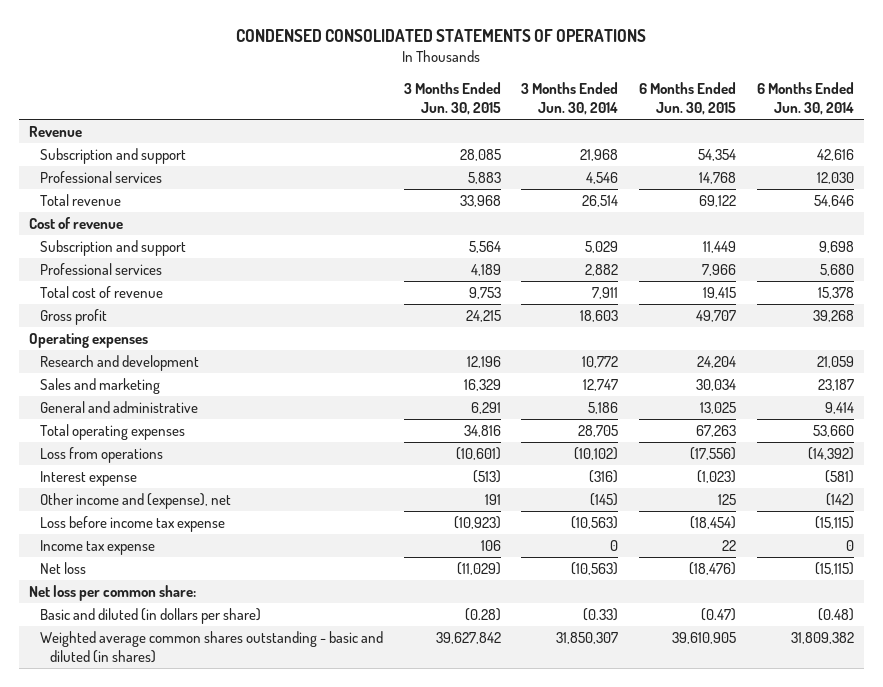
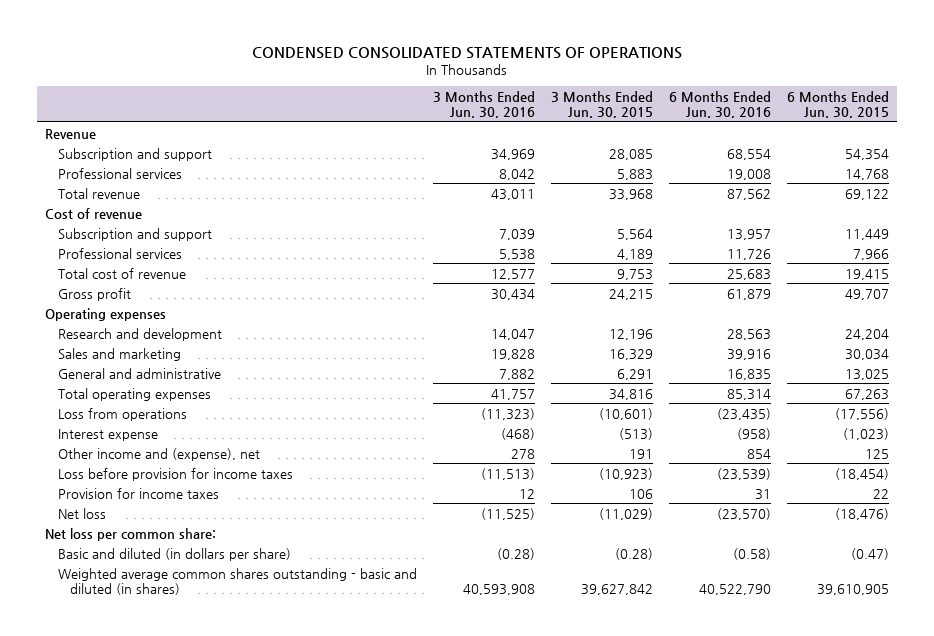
- | 3 Months Ended Jun. 30, 2015 | 3 Months Ended Jun. 30, 2014 | 6 Months Ended Jun. 30, 2015 | 6 Months Ended Jun. 30, 2014
+ | 3 Months Ended Jun. 30, 2016 | 3 Months Ended Jun. 30, 2015 | 6 Months Ended Jun. 30, 2016 | 6 Months Ended Jun. 30, 2015
- Loss before income tax expense | (10,923) | (10,563) | (18,454) | (15,115)
- Income tax expense | 106 | 0 | 22 | 0
+ Loss before provision for income taxes | (11,513) | (10,923) | (23,539) | (18,454)
+ Provision for income taxes | 12 | 106 | 31 | 22

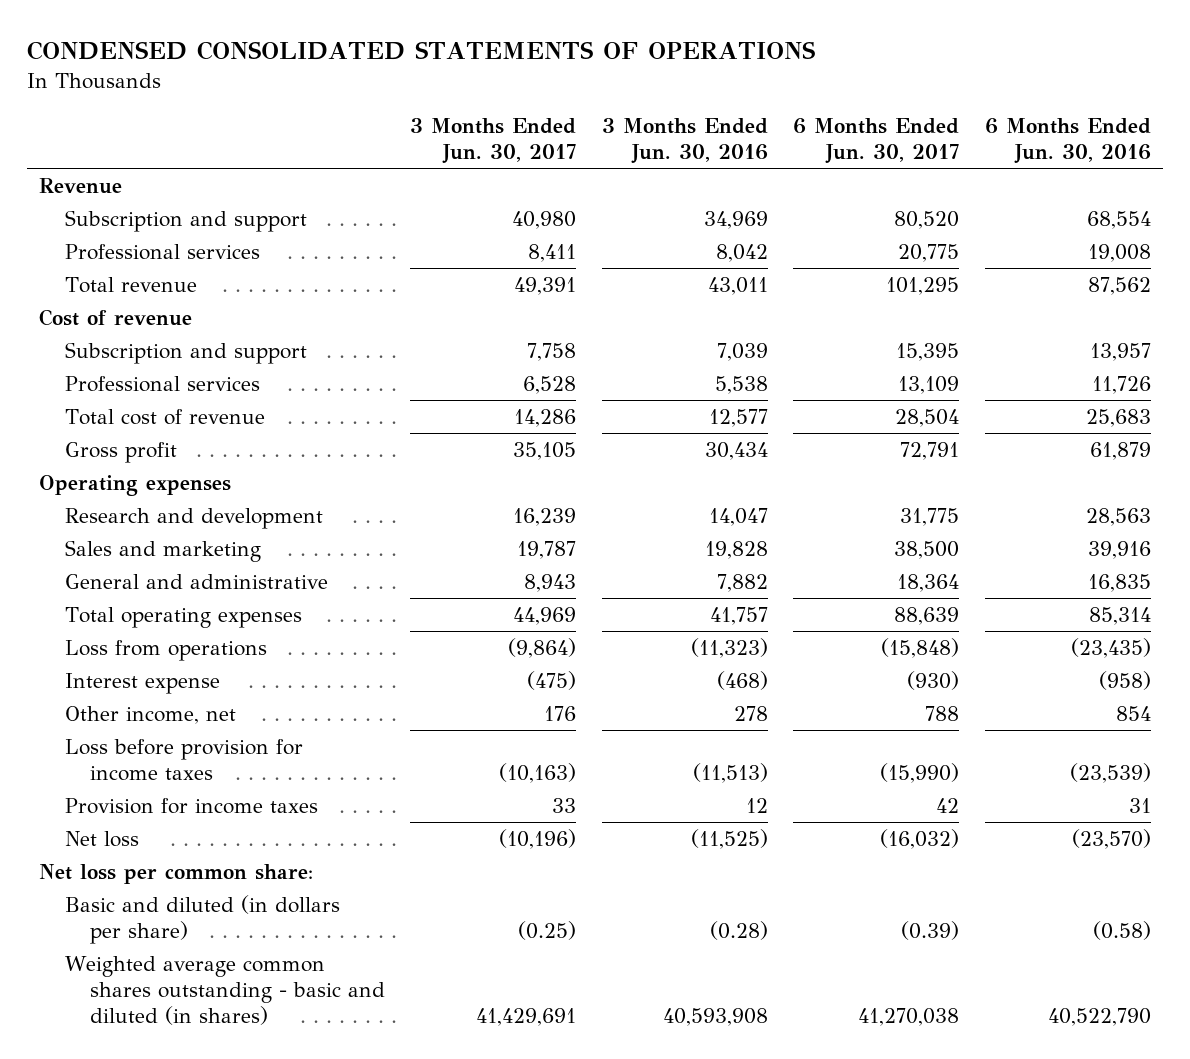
- | 3 Months Ended Jun. 30, 2016 | 3 Months Ended Jun. 30, 2015 | 6 Months Ended Jun. 30, 2016 | 6 Months Ended Jun. 30, 2015
+ | 3 Months Ended Jun. 30, 2017 | 3 Months Ended Jun. 30, 2016 | 6 Months Ended Jun. 30, 2017 | 6 Months Ended Jun. 30, 2016
- Other income and (expense), net | 278 | 191 | 854 | 125
+ Other income, net | 176 | 278 | 788 | 854

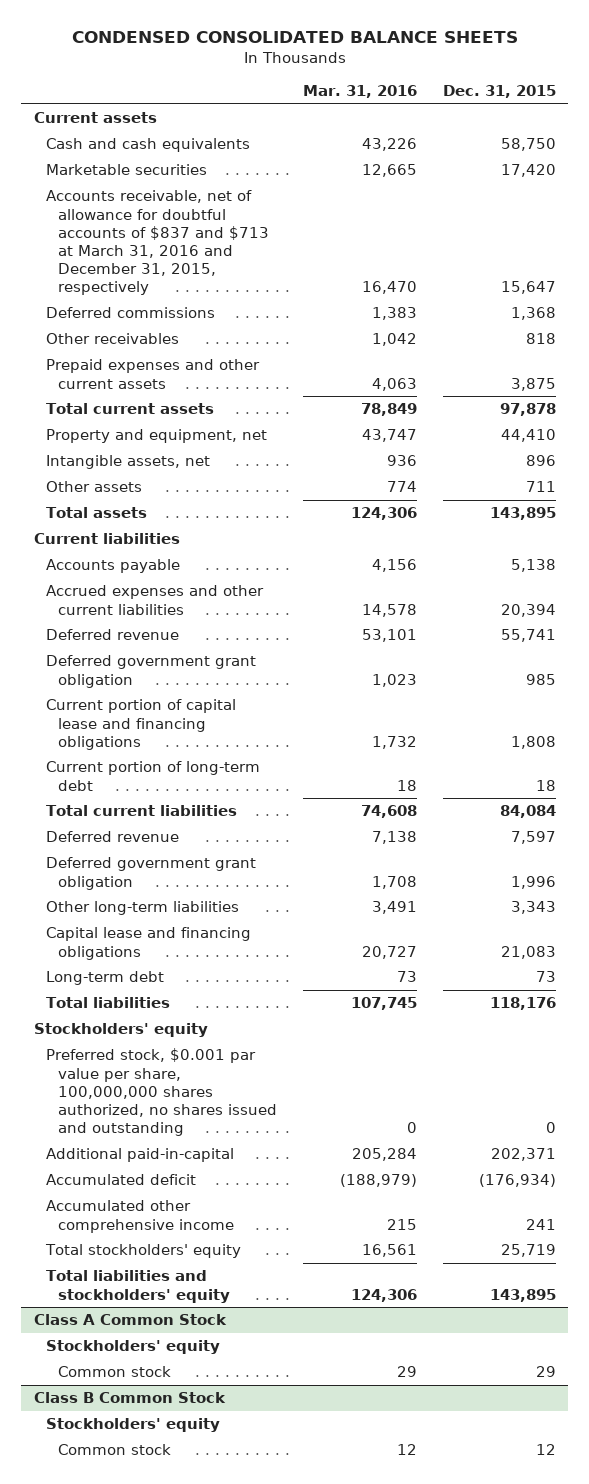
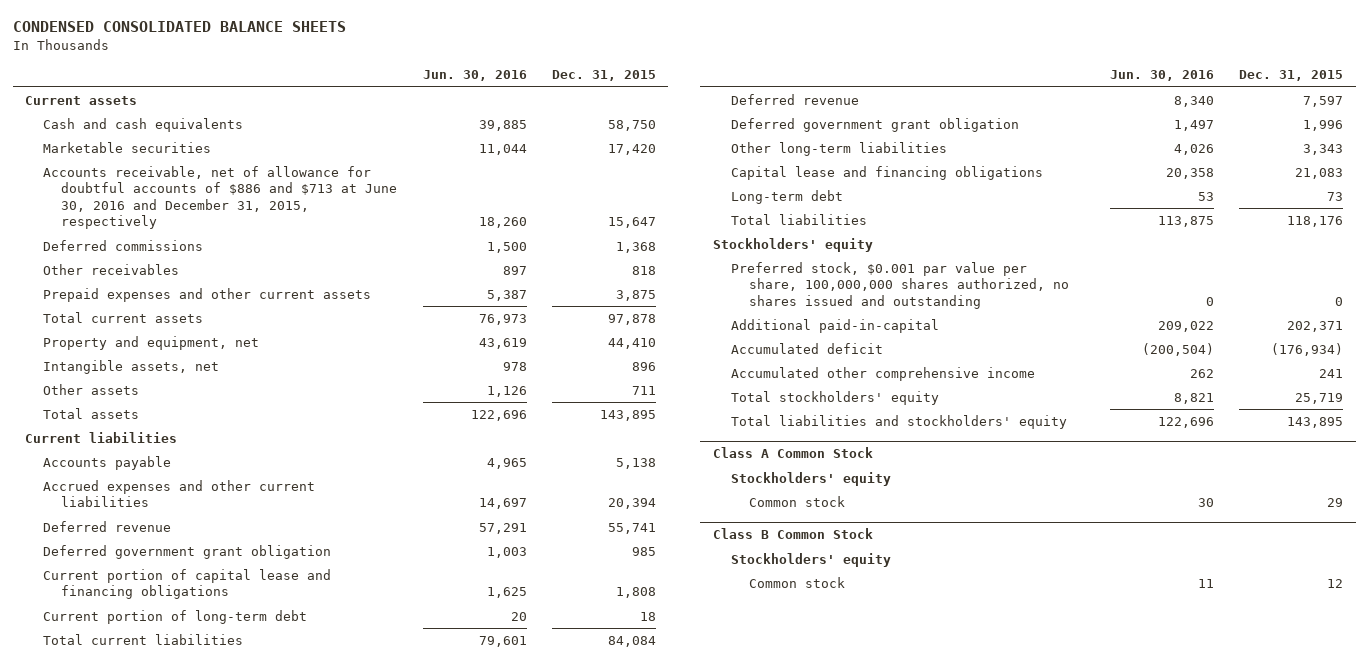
- | Mar. 31, 2016 | Dec. 31, 2015
+ | Jun. 30, 2016 | Dec. 31, 2015
- Accounts receivable, net of allowance for doubtful accounts of $837 and $713 at March 31, 2016 and December 31, 2015, respectively | 16,470 | 15,647
+ Accounts receivable, net of allowance for doubtful accounts of $886 and $713 at June 30, 2016 and December 31, 2015, respectively | 18,260 | 15,647

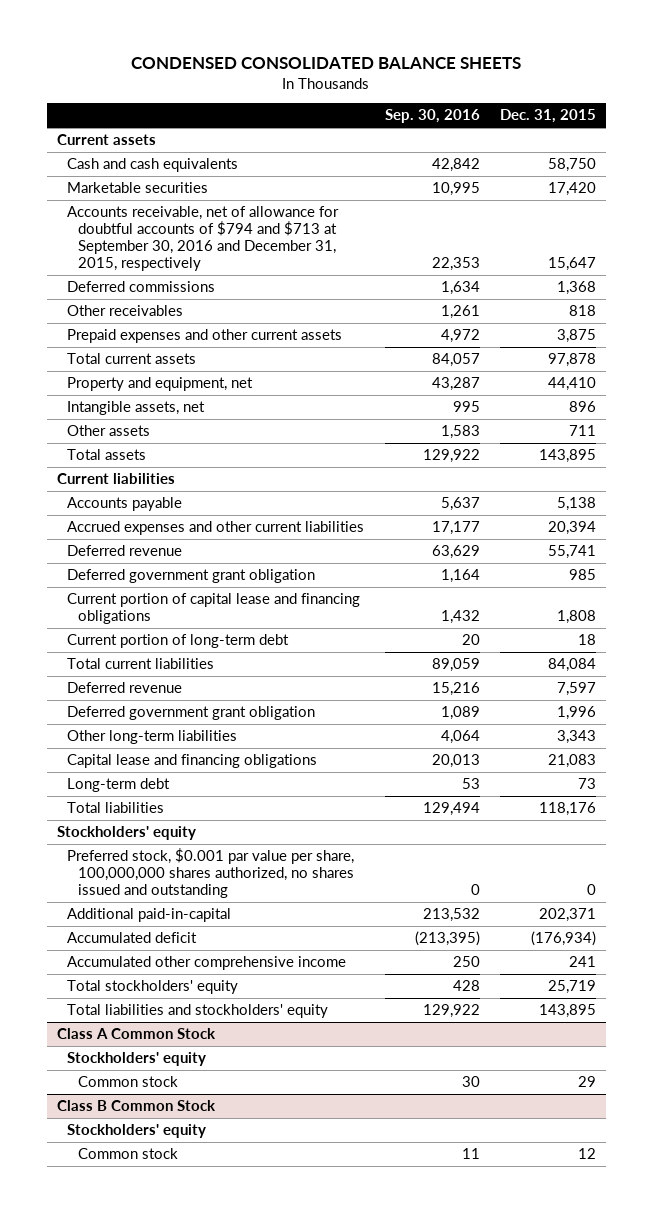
- | Jun. 30, 2016 | Dec. 31, 2015
+ | Sep. 30, 2016 | Dec. 31, 2015
- Accounts receivable, net of allowance for doubtful accounts of $886 and $713 at June 30, 2016 and December 31, 2015, respectively | 18,260 | 15,647
+ Accounts receivable, net of allowance for doubtful accounts of $794 and $713 at September 30, 2016 and December 31, 2015, respectively | 22,353 | 15,647

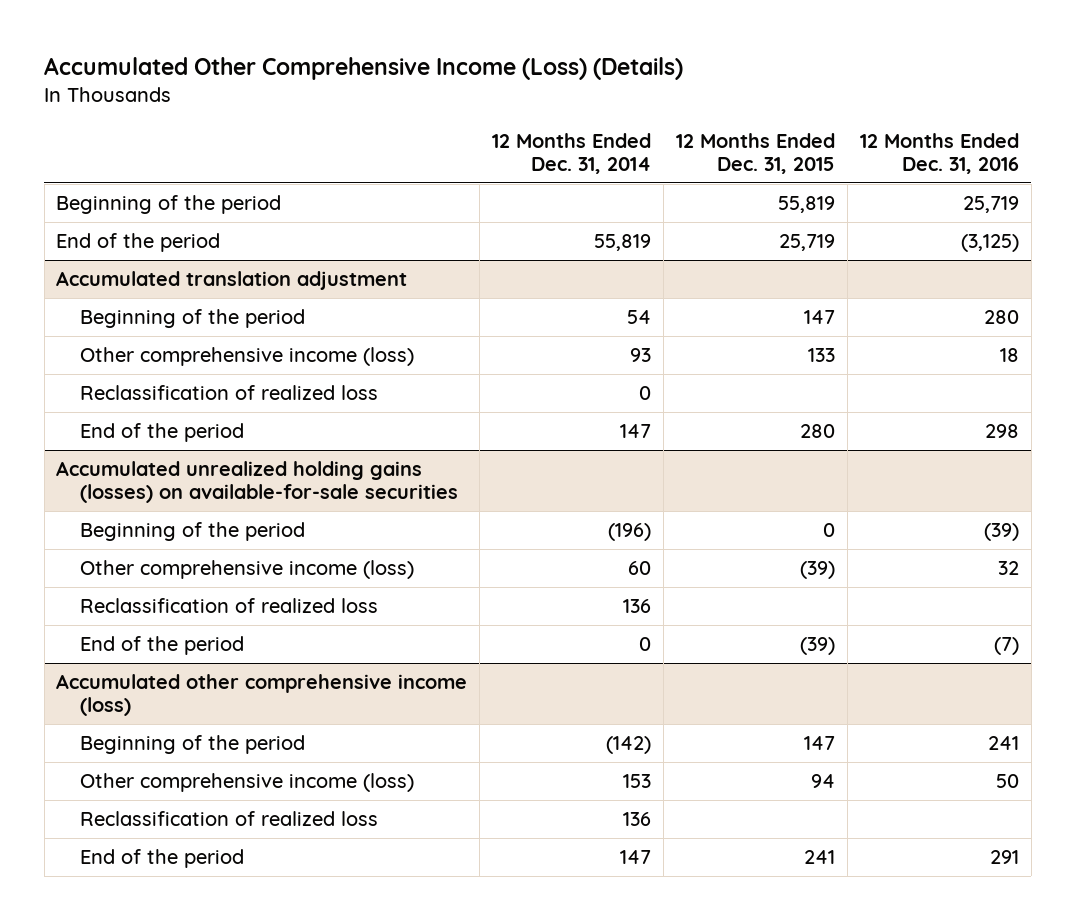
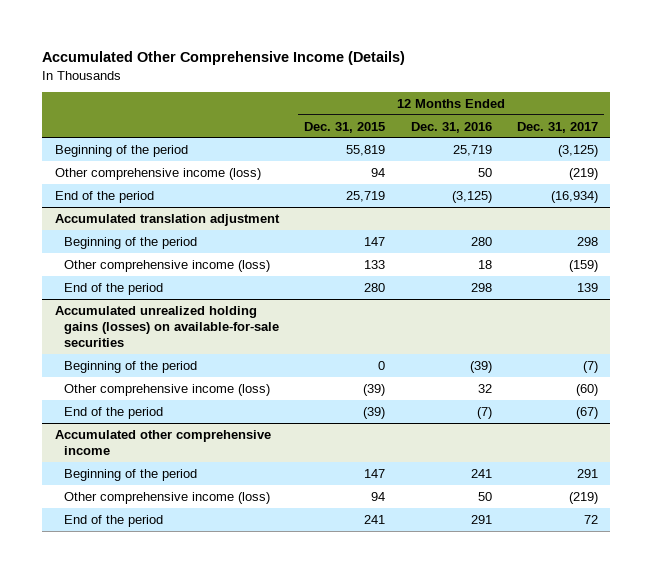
- Accumulated Other Comprehensive Income (Loss) (Details)
+ Accumulated Other Comprehensive Income (Details)
- | 12 Months Ended Dec. 31, 2014 | 12 Months Ended Dec. 31, 2015 | 12 Months Ended Dec. 31, 2016
+ | 12 Months Ended Dec. 31, 2015 | 12 Months Ended Dec. 31, 2016 | 12 Months Ended Dec. 31, 2017
+ Other comprehensive income (loss) | 94 | 50 | (219)
@ Accumulated translation adjustment
- Reclassification of realized loss | 0 | |
@ Accumulated unrealized holding gains (losses) on available-for-sale securities
- Reclassification of realized loss | 136 | |
- Accumulated other comprehensive income (loss)
+ Accumulated other comprehensive income
- Reclassification of realized loss | 136 | |

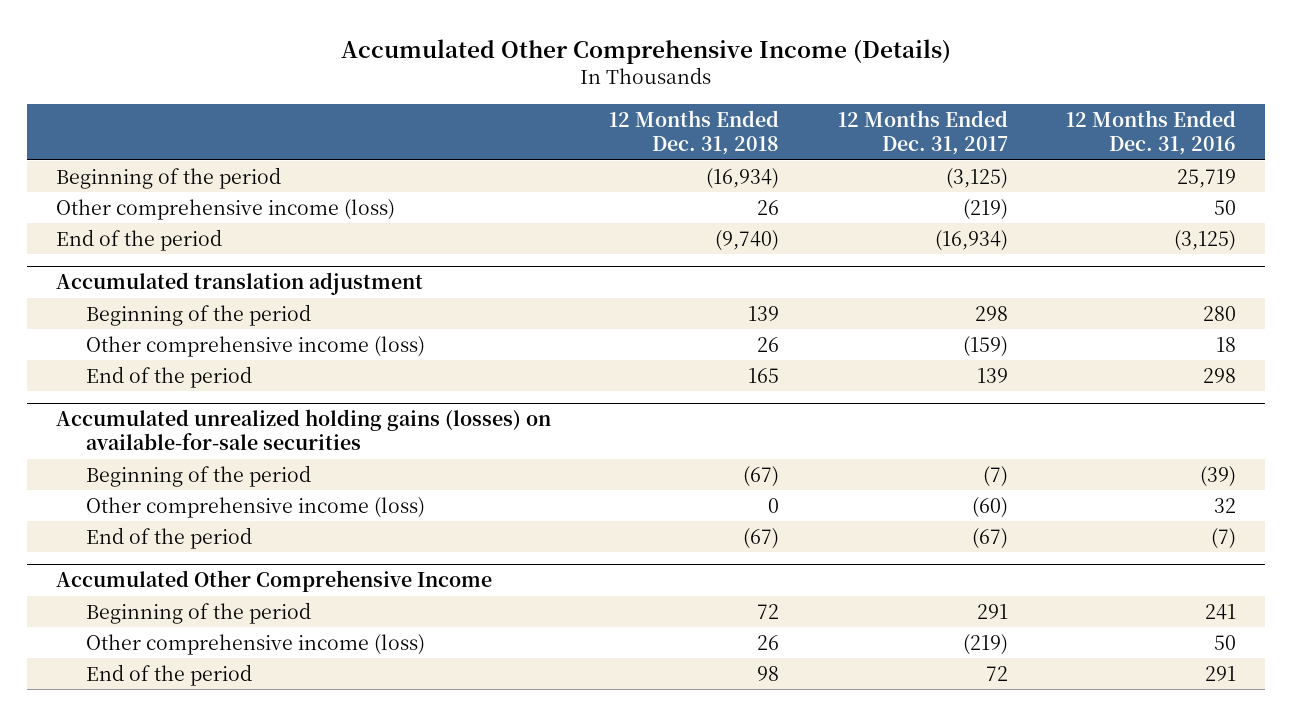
- | 12 Months Ended Dec. 31, 2015 | 12 Months Ended Dec. 31, 2016 | 12 Months Ended Dec. 31, 2017
+ | 12 Months Ended Dec. 31, 2018 | 12 Months Ended Dec. 31, 2017 | 12 Months Ended Dec. 31, 2016
- Accumulated other comprehensive income
+ Accumulated Other Comprehensive Income

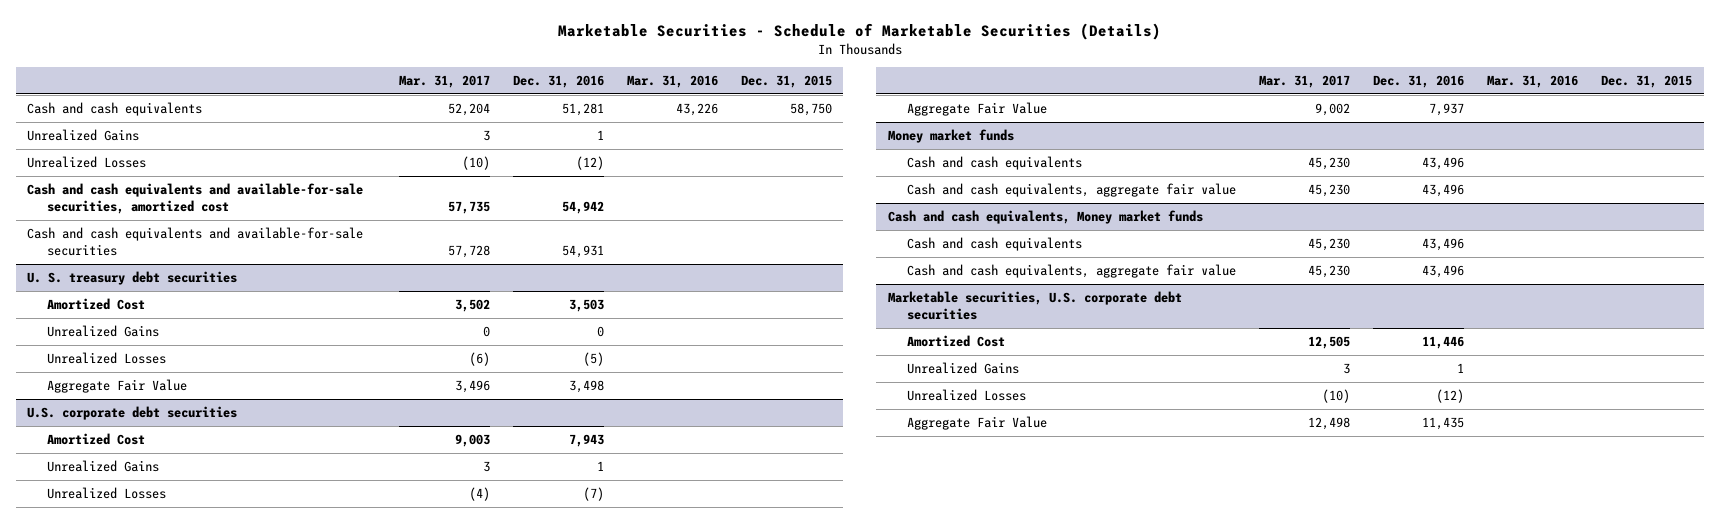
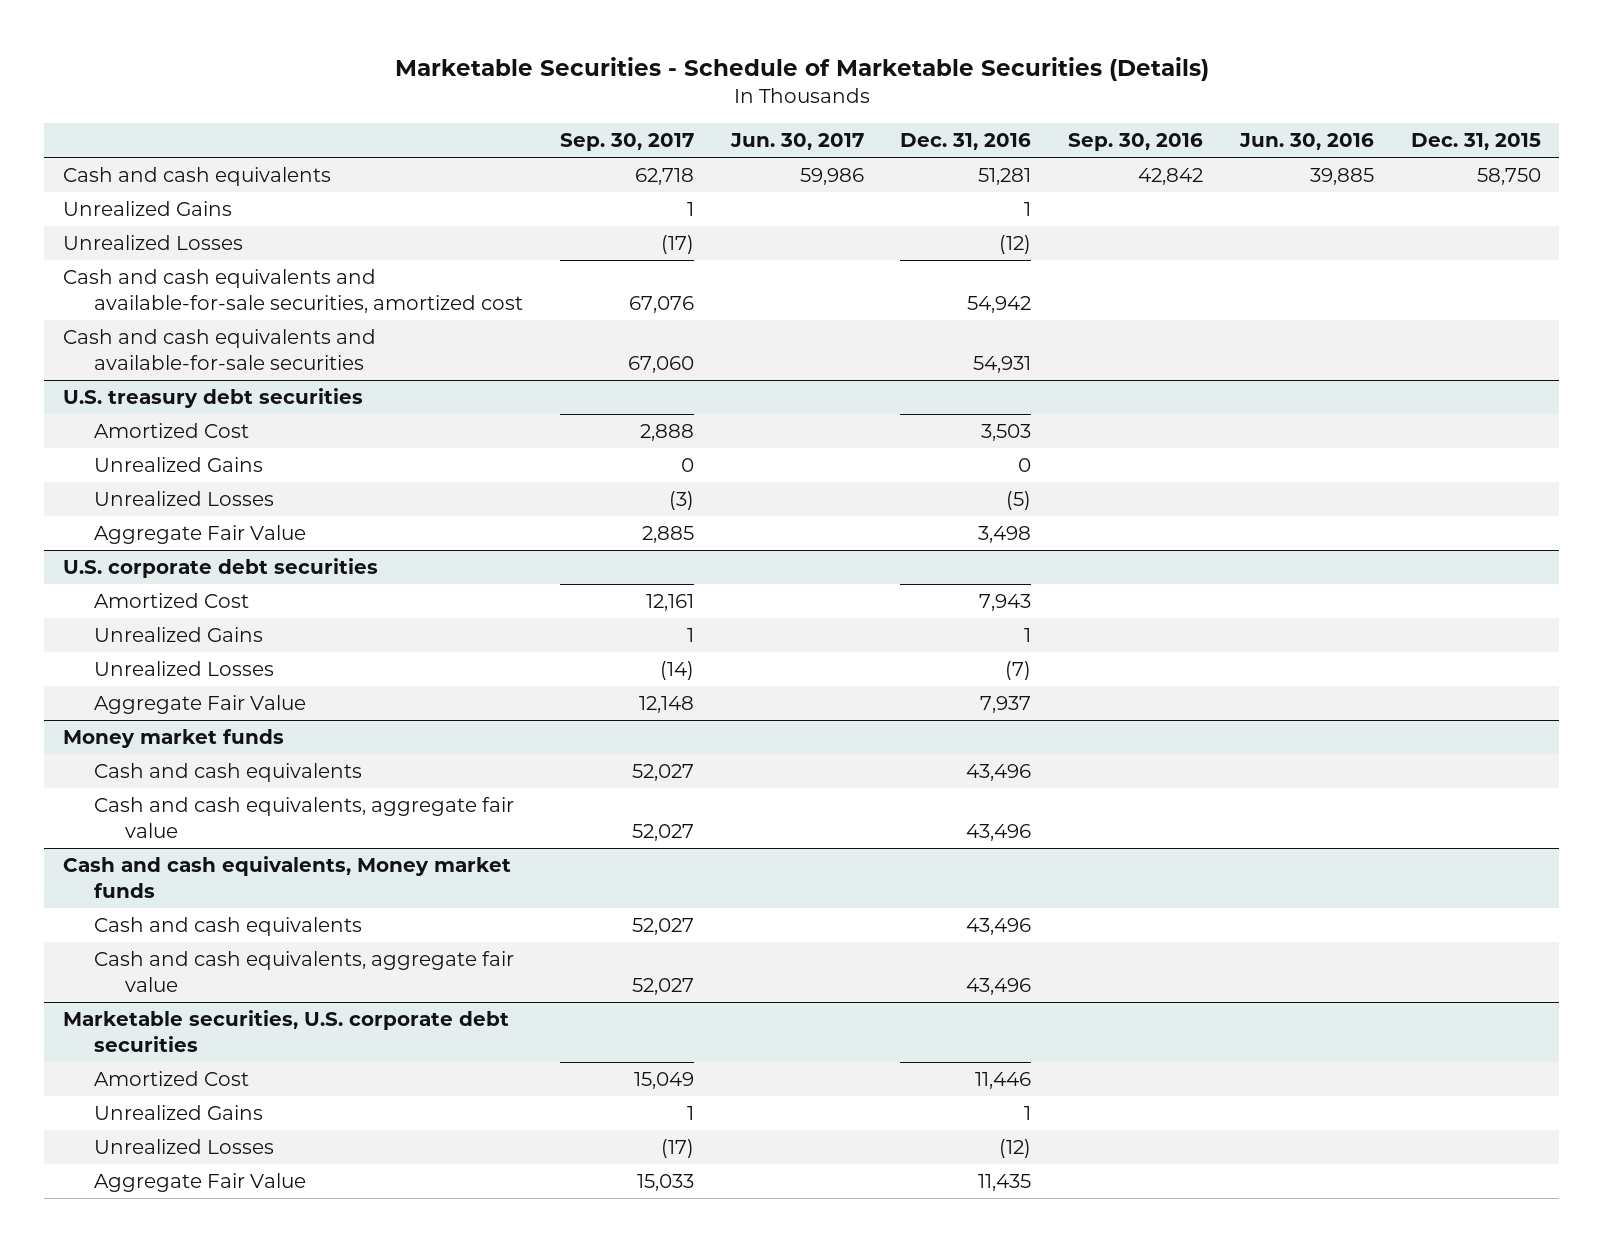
- | Mar. 31, 2017 | Dec. 31, 2016 | Mar. 31, 2016 | Dec. 31, 2015
+ | Sep. 30, 2017 | Jun. 30, 2017 | Dec. 31, 2016 | Sep. 30, 2016 | Jun. 30, 2016 | Dec. 31, 2015
- U. S. treasury debt securities
+ U.S. treasury debt securities

